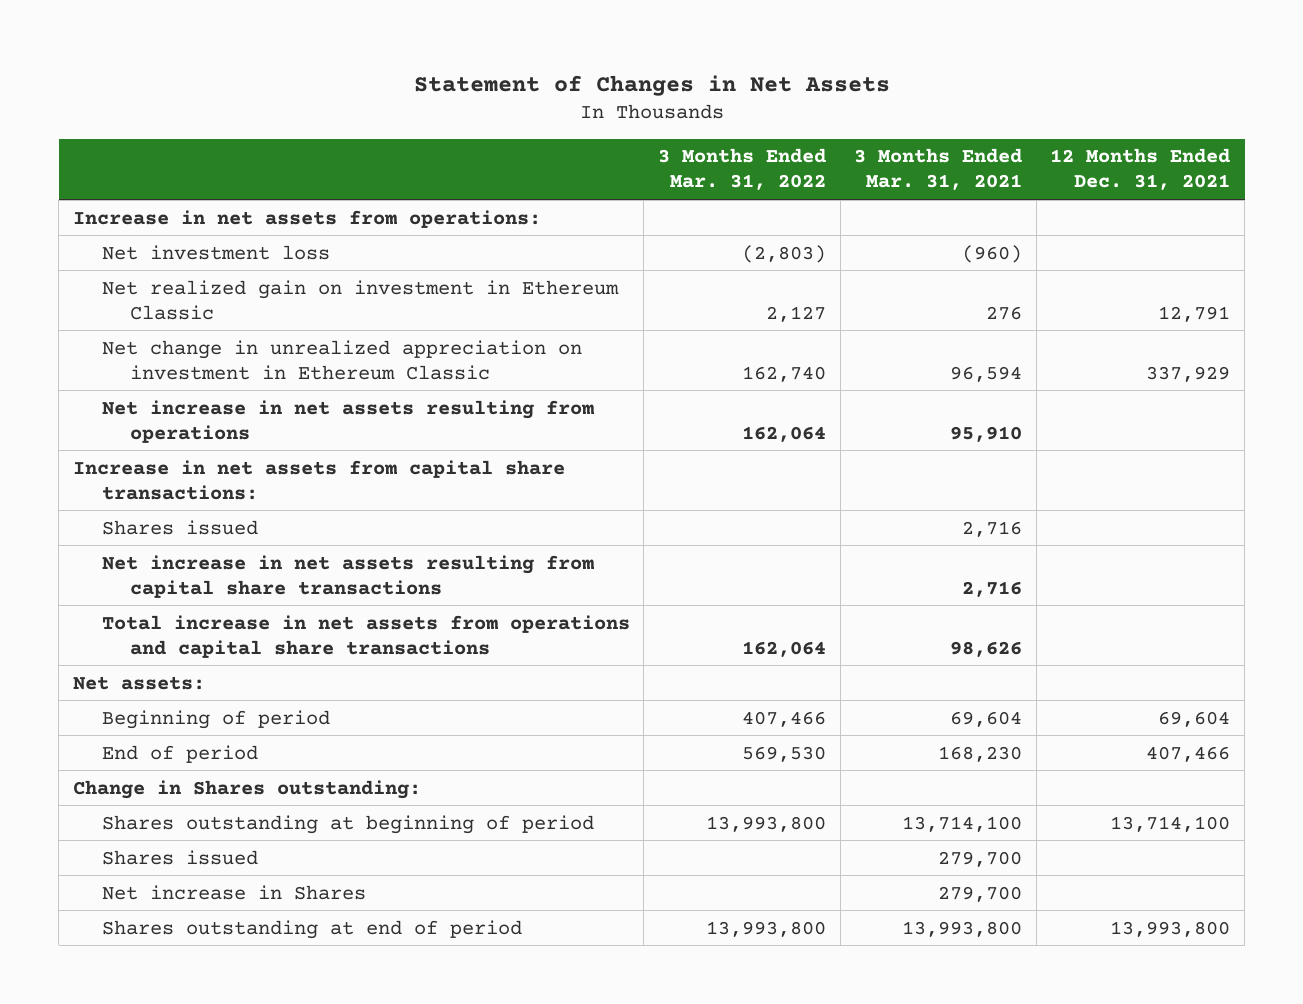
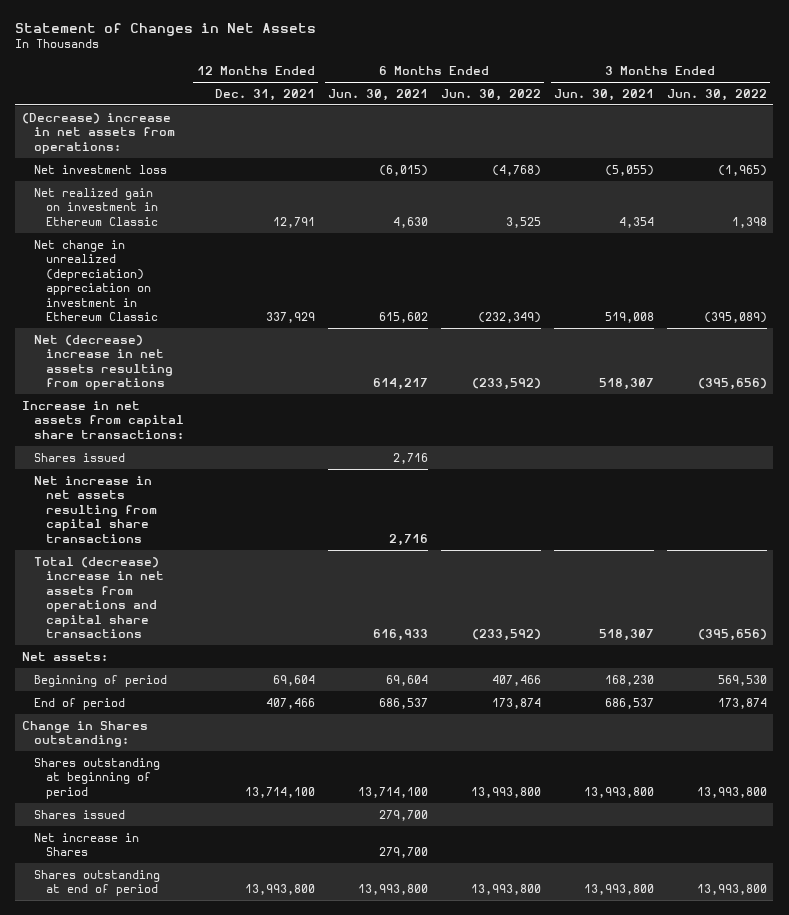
- | 3 Months Ended Mar. 31, 2022 | 3 Months Ended Mar. 31, 2021 | 12 Months Ended Dec. 31, 2021
+ | 12 Months Ended Dec. 31, 2021 | 6 Months Ended Jun. 30, 2021 | 6 Months Ended Jun. 30, 2022 | 3 Months Ended Jun. 30, 2021 | 3 Months Ended Jun. 30, 2022
- Increase in net assets from operations:
+ (Decrease) increase in net assets from operations:
- Net change in unrealized appreciation on investment in Ethereum Classic | 162,740 | 96,594 | 337,929
- Net increase in net assets resulting from operations | 162,064 | 95,910 |
+ Net change in unrealized (depreciation) appreciation on investment in Ethereum Classic | 337,929 | 615,602 | (232,349) | 519,008 | (395,089)
+ Net (decrease) increase in net assets resulting from operations | | 614,217 | (233,592) | 518,307 | (395,656)
- Total increase in net assets from operations and capital share transactions | 162,064 | 98,626 |
+ Total (decrease) increase in net assets from operations and capital share transactions | | 616,933 | (233,592) | 518,307 | (395,656)

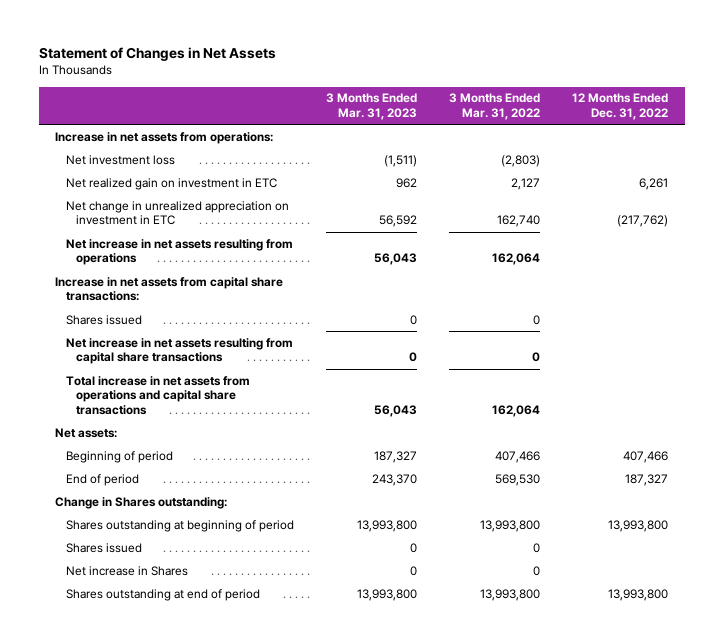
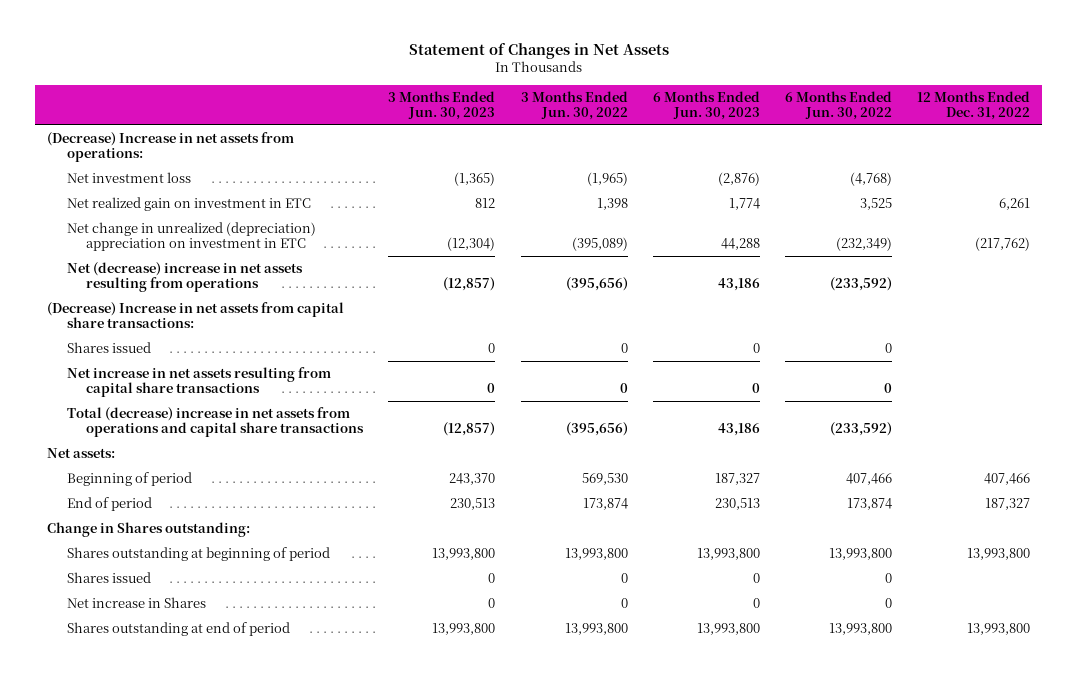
- | 3 Months Ended Mar. 31, 2023 | 3 Months Ended Mar. 31, 2022 | 12 Months Ended Dec. 31, 2022
+ | 3 Months Ended Jun. 30, 2023 | 3 Months Ended Jun. 30, 2022 | 6 Months Ended Jun. 30, 2023 | 6 Months Ended Jun. 30, 2022 | 12 Months Ended Dec. 31, 2022
- Increase in net assets from operations:
+ (Decrease) Increase in net assets from operations:
- Net change in unrealized appreciation on investment in ETC | 56,592 | 162,740 | (217,762)
- Net increase in net assets resulting from operations | 56,043 | 162,064 |
- Increase in net assets from capital share transactions:
+ Net change in unrealized (depreciation) appreciation on investment in ETC | (12,304) | (395,089) | 44,288 | (232,349) | (217,762)
+ Net (decrease) increase in net assets resulting from operations | (12,857) | (395,656) | 43,186 | (233,592) |
+ (Decrease) Increase in net assets from capital share transactions:
- Total increase in net assets from operations and capital share transactions | 56,043 | 162,064 |
+ Total (decrease) increase in net assets from operations and capital share transactions | (12,857) | (395,656) | 43,186 | (233,592) |

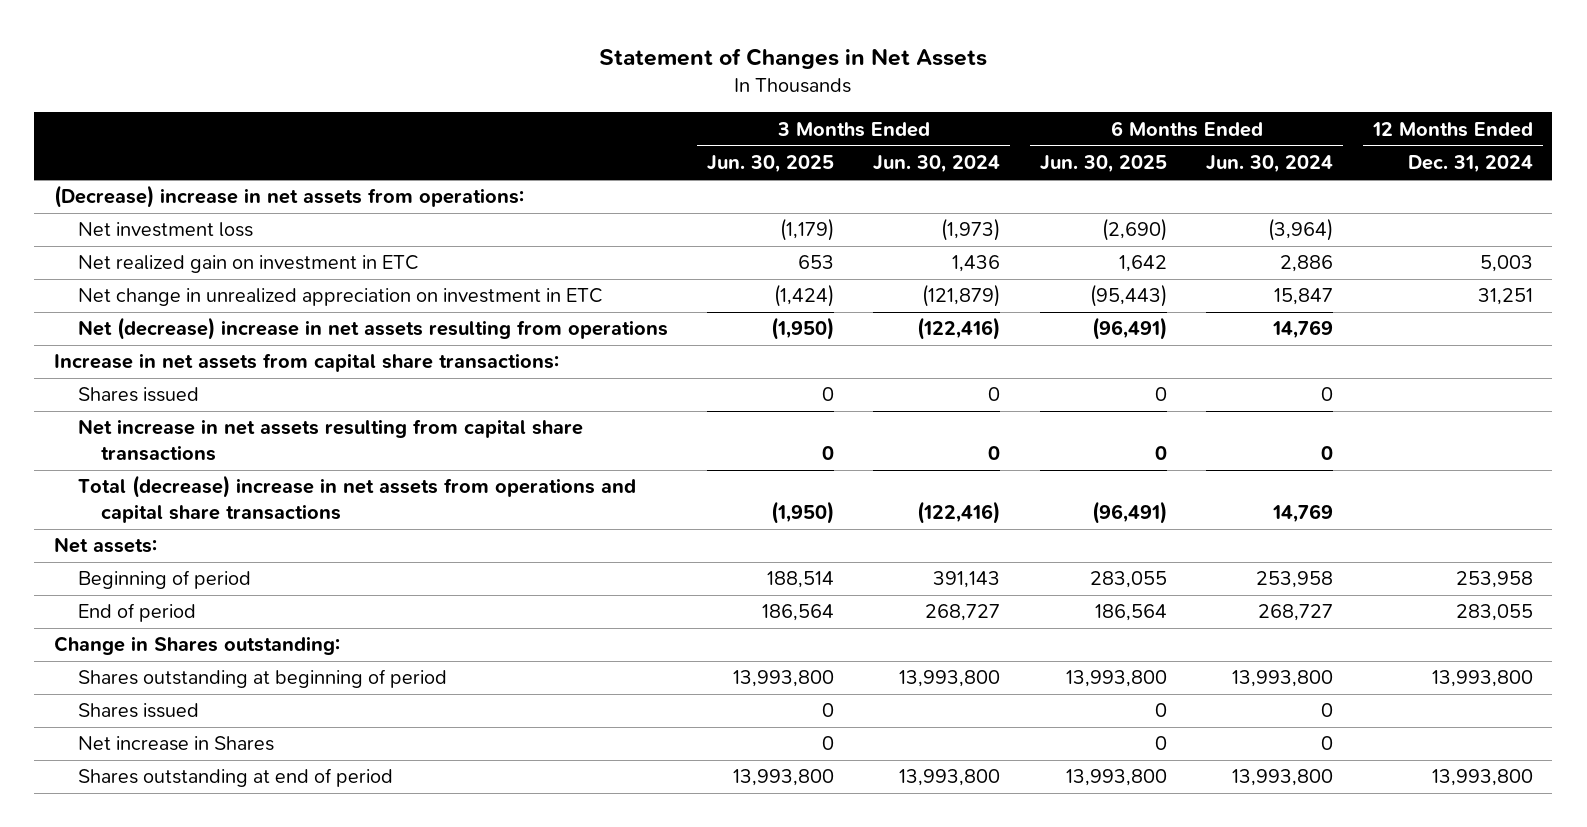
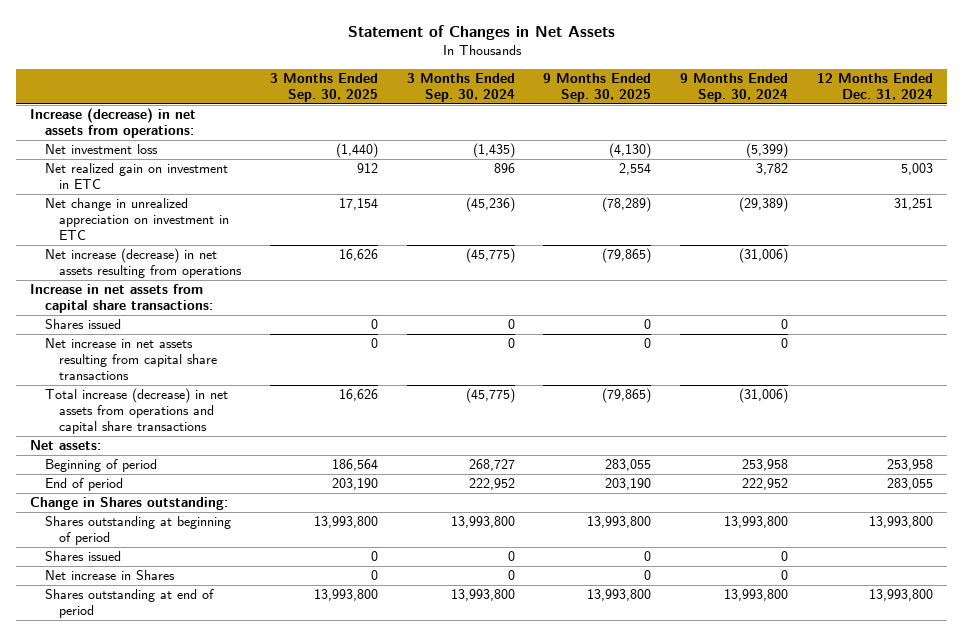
- | 3 Months Ended Jun. 30, 2025 | 3 Months Ended Jun. 30, 2024 | 6 Months Ended Jun. 30, 2025 | 6 Months Ended Jun. 30, 2024 | 12 Months Ended Dec. 31, 2024
+ | 3 Months Ended Sep. 30, 2025 | 3 Months Ended Sep. 30, 2024 | 9 Months Ended Sep. 30, 2025 | 9 Months Ended Sep. 30, 2024 | 12 Months Ended Dec. 31, 2024
- (Decrease) increase in net assets from operations:
+ Increase (decrease) in net assets from operations:
- Net (decrease) increase in net assets resulting from operations | (1,950) | (122,416) | (96,491) | 14,769 |
+ Net increase (decrease) in net assets resulting from operations | 16,626 | (45,775) | (79,865) | (31,006) |
- Total (decrease) increase in net assets from operations and capital share transactions | (1,950) | (122,416) | (96,491) | 14,769 |
+ Total increase (decrease) in net assets from operations and capital share transactions | 16,626 | (45,775) | (79,865) | (31,006) |

